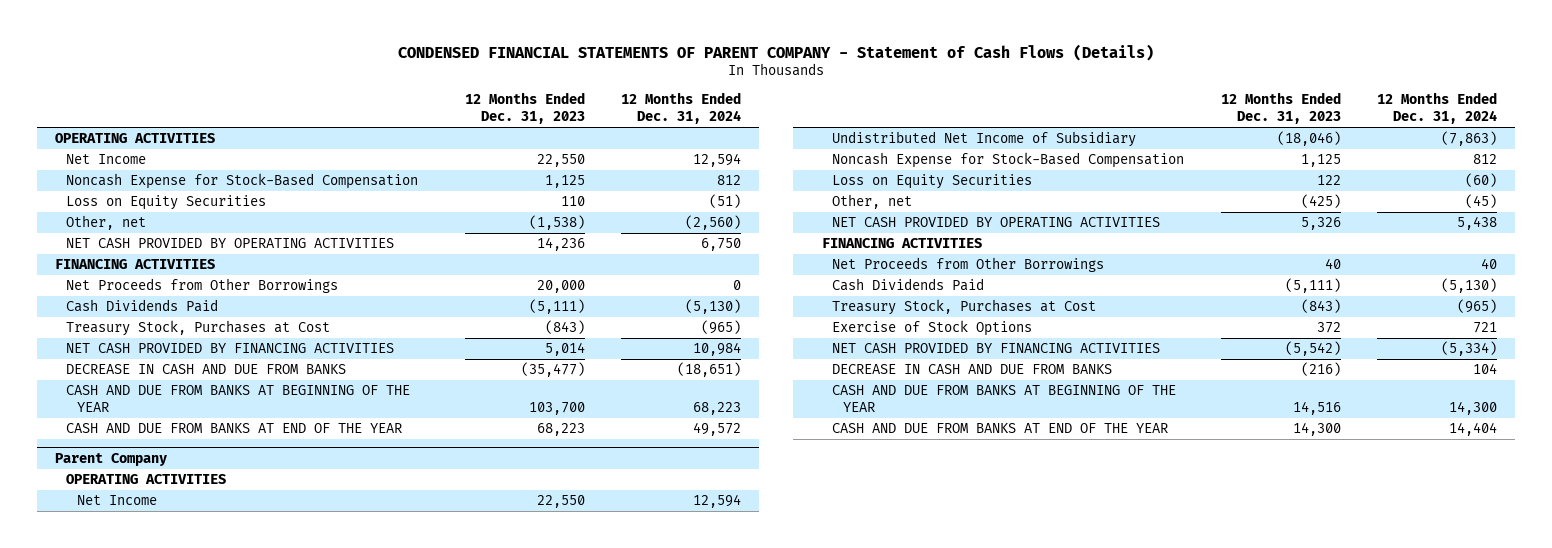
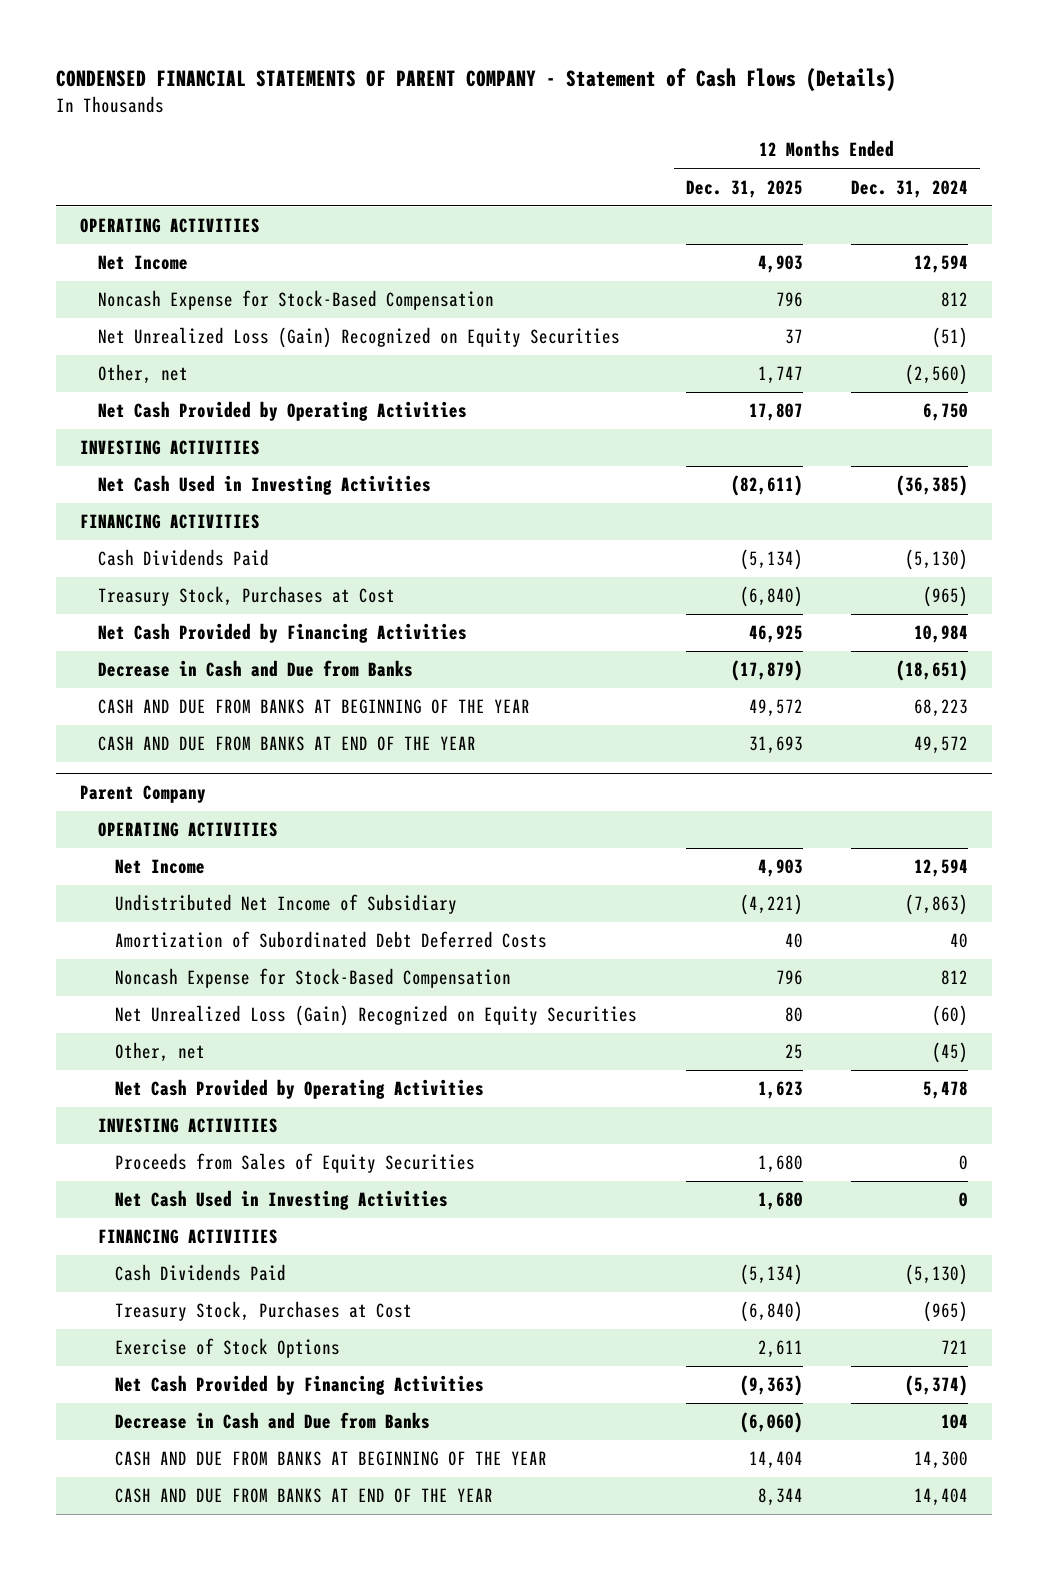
- | 12 Months Ended Dec. 31, 2023 | 12 Months Ended Dec. 31, 2024
+ | 12 Months Ended Dec. 31, 2025 | 12 Months Ended Dec. 31, 2024
- Loss on Equity Securities | 110 | (51)
+ Net Unrealized Loss (Gain) Recognized on Equity Securities | 37 | (51)
- NET CASH PROVIDED BY OPERATING ACTIVITIES | 14,236 | 6,750
+ Net Cash Provided by Operating Activities | 17,807 | 6,750
+ INVESTING ACTIVITIES
+ Net Cash Used in Investing Activities | (82,611) | (36,385)
- Net Proceeds from Other Borrowings | 20,000 | 0
- NET CASH PROVIDED BY FINANCING ACTIVITIES | 5,014 | 10,984
- DECREASE IN CASH AND DUE FROM BANKS | (35,477) | (18,651)
+ Net Cash Provided by Financing Activities | 46,925 | 10,984
+ Decrease in Cash and Due from Banks | (17,879) | (18,651)
@ Parent Company
+ Amortization of Subordinated Debt Deferred Costs | 40 | 40
- Loss on Equity Securities | 122 | (60)
+ Net Unrealized Loss (Gain) Recognized on Equity Securities | 80 | (60)
- NET CASH PROVIDED BY OPERATING ACTIVITIES | 5,326 | 5,438
+ Net Cash Provided by Operating Activities | 1,623 | 5,478
+ INVESTING ACTIVITIES
+ Proceeds from Sales of Equity Securities | 1,680 | 0
+ Net Cash Used in Investing Activities | 1,680 | 0
- Net Proceeds from Other Borrowings | 40 | 40
- NET CASH PROVIDED BY FINANCING ACTIVITIES | (5,542) | (5,334)
- DECREASE IN CASH AND DUE FROM BANKS | (216) | 104
+ Net Cash Provided by Financing Activities | (9,363) | (5,374)
+ Decrease in Cash and Due from Banks | (6,060) | 104

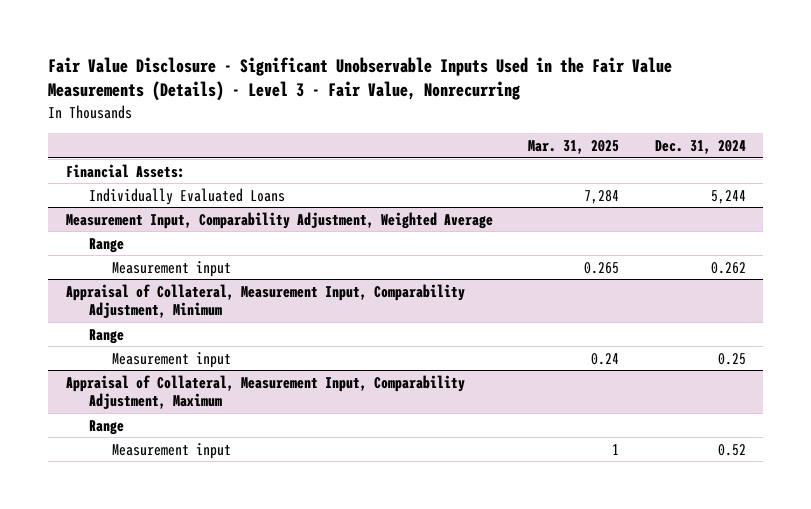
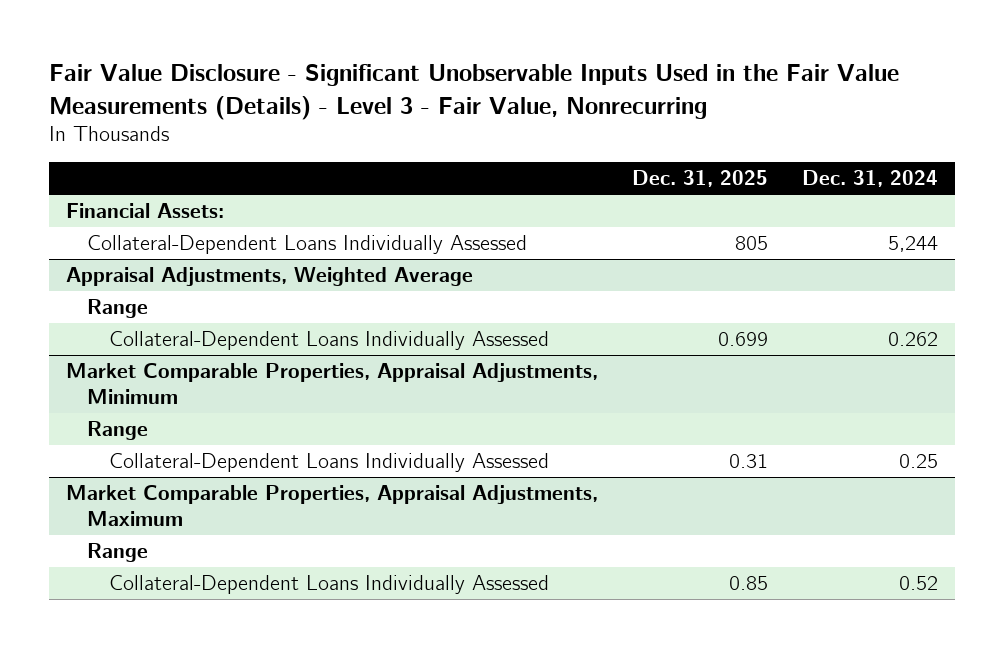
- | Mar. 31, 2025 | Dec. 31, 2024
+ | Dec. 31, 2025 | Dec. 31, 2024
- Individually Evaluated Loans | 7,284 | 5,244
- Measurement Input, Comparability Adjustment, Weighted Average
+ Collateral-Dependent Loans Individually Assessed | 805 | 5,244
+ Appraisal Adjustments, Weighted Average
- Measurement input | 0.265 | 0.262
- Appraisal of Collateral, Measurement Input, Comparability Adjustment, Minimum
+ Collateral-Dependent Loans Individually Assessed | 0.699 | 0.262
+ Market Comparable Properties, Appraisal Adjustments, Minimum
- Measurement input | 0.24 | 0.25
- Appraisal of Collateral, Measurement Input, Comparability Adjustment, Maximum
+ Collateral-Dependent Loans Individually Assessed | 0.31 | 0.25
+ Market Comparable Properties, Appraisal Adjustments, Maximum
- Measurement input | 1 | 0.52
+ Collateral-Dependent Loans Individually Assessed | 0.85 | 0.52

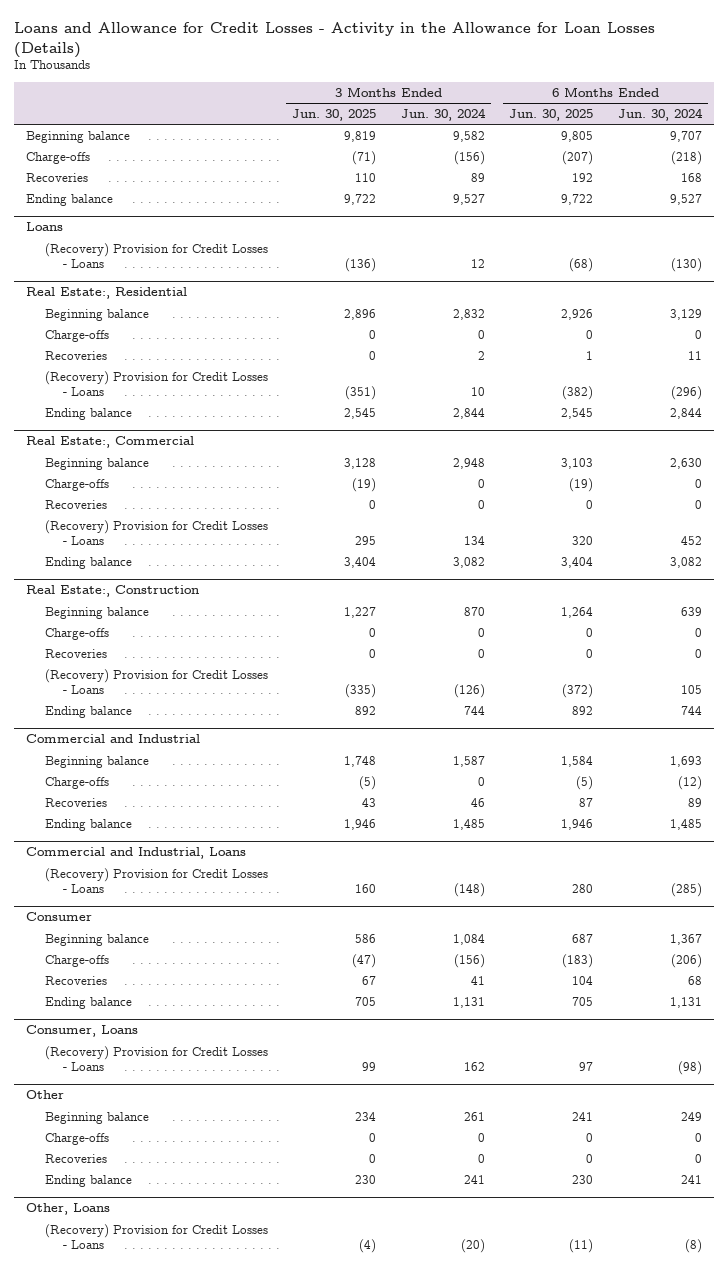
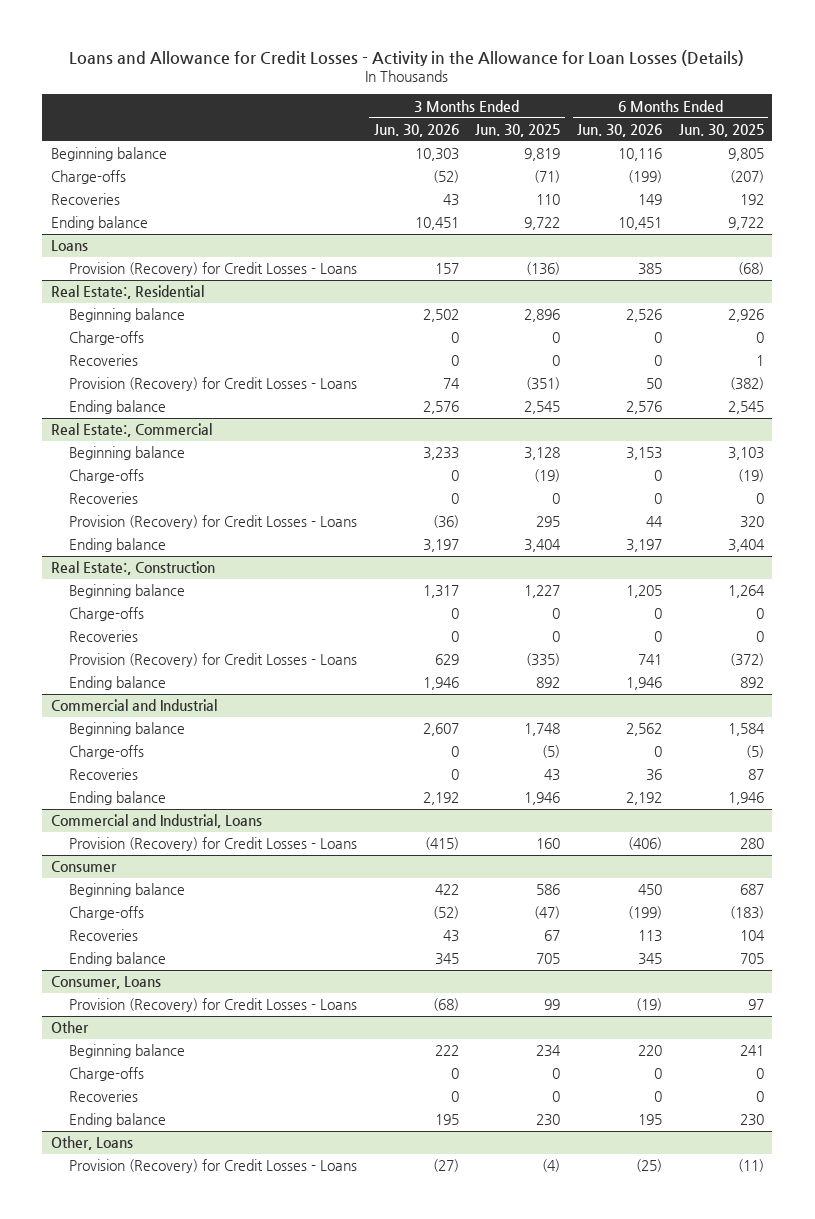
- | 3 Months Ended Jun. 30, 2025 | 3 Months Ended Jun. 30, 2024 | 6 Months Ended Jun. 30, 2025 | 6 Months Ended Jun. 30, 2024
+ | 3 Months Ended Jun. 30, 2026 | 3 Months Ended Jun. 30, 2025 | 6 Months Ended Jun. 30, 2026 | 6 Months Ended Jun. 30, 2025
@ Loans
- (Recovery) Provision for Credit Losses - Loans | (136) | 12 | (68) | (130)
+ Provision (Recovery) for Credit Losses - Loans | 157 | (136) | 385 | (68)
@ Real Estate:, Residential
- (Recovery) Provision for Credit Losses - Loans | (351) | 10 | (382) | (296)
+ Provision (Recovery) for Credit Losses - Loans | 74 | (351) | 50 | (382)
@ Real Estate:, Commercial
- (Recovery) Provision for Credit Losses - Loans | 295 | 134 | 320 | 452
+ Provision (Recovery) for Credit Losses - Loans | (36) | 295 | 44 | 320
@ Real Estate:, Construction
- (Recovery) Provision for Credit Losses - Loans | (335) | (126) | (372) | 105
+ Provision (Recovery) for Credit Losses - Loans | 629 | (335) | 741 | (372)
@ Commercial and Industrial, Loans
- (Recovery) Provision for Credit Losses - Loans | 160 | (148) | 280 | (285)
+ Provision (Recovery) for Credit Losses - Loans | (415) | 160 | (406) | 280
@ Consumer, Loans
- (Recovery) Provision for Credit Losses - Loans | 99 | 162 | 97 | (98)
+ Provision (Recovery) for Credit Losses - Loans | (68) | 99 | (19) | 97
@ Other, Loans
- (Recovery) Provision for Credit Losses - Loans | (4) | (20) | (11) | (8)
+ Provision (Recovery) for Credit Losses - Loans | (27) | (4) | (25) | (11)

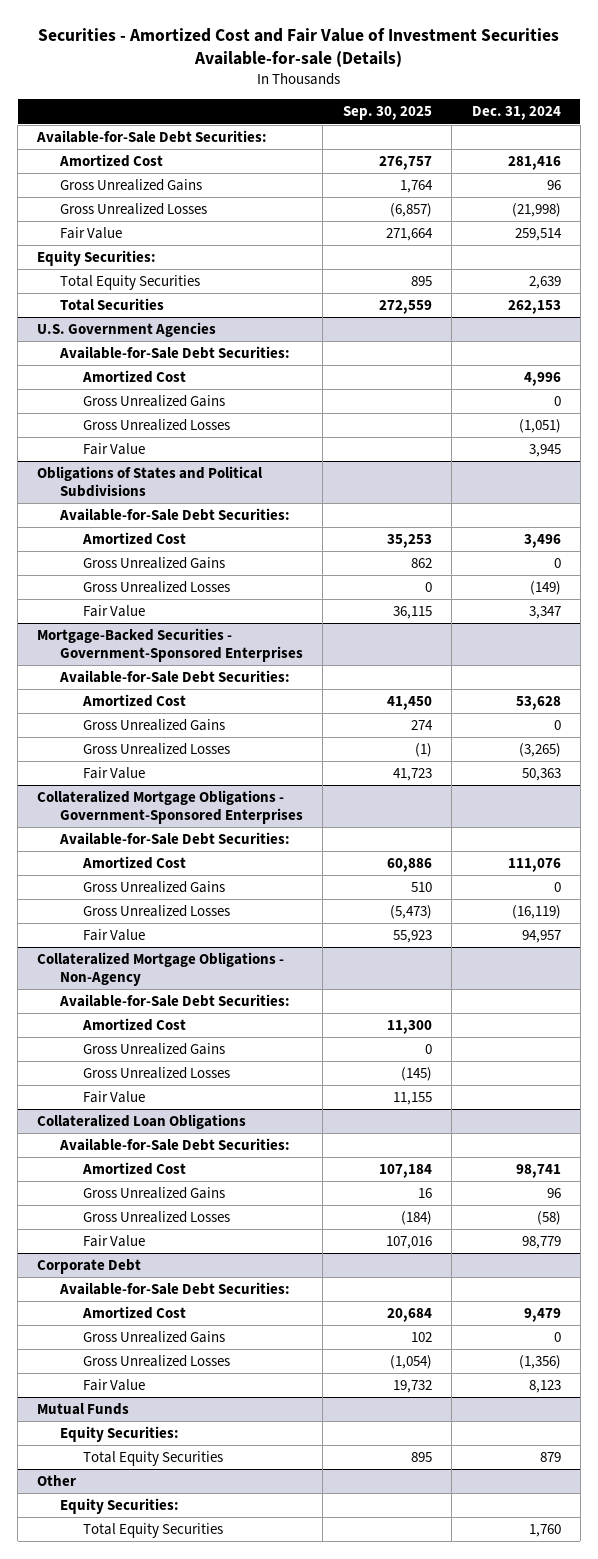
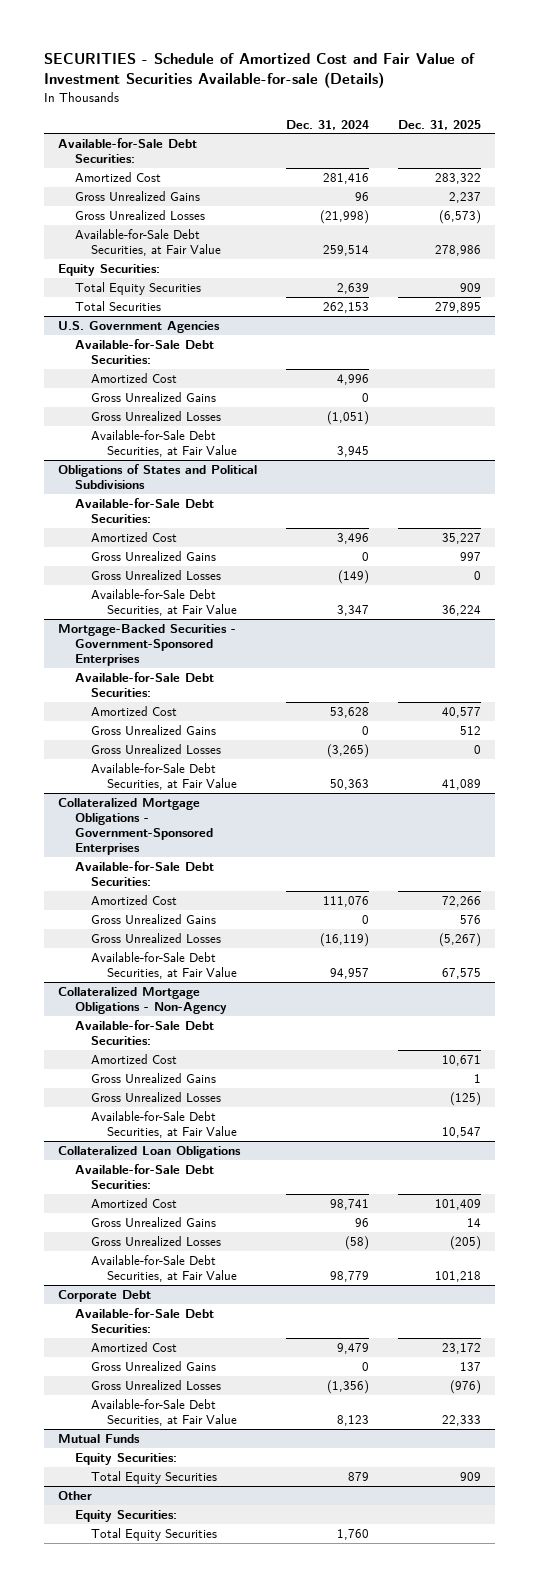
- Securities - Amortized Cost and Fair Value of Investment Securities Available-for-sale (Details)
+ SECURITIES - Schedule of Amortized Cost and Fair Value of Investment Securities Available-for-sale (Details)
- | Sep. 30, 2025 | Dec. 31, 2024
+ | Dec. 31, 2024 | Dec. 31, 2025
- Fair Value | 271,664 | 259,514
+ Available-for-Sale Debt Securities, at Fair Value | 259,514 | 278,986
@ U.S. Government Agencies
- Fair Value | | 3,945
+ Available-for-Sale Debt Securities, at Fair Value | 3,945 |
@ Obligations of States and Political Subdivisions
- Fair Value | 36,115 | 3,347
+ Available-for-Sale Debt Securities, at Fair Value | 3,347 | 36,224
@ Mortgage-Backed Securities - Government-Sponsored Enterprises
- Fair Value | 41,723 | 50,363
+ Available-for-Sale Debt Securities, at Fair Value | 50,363 | 41,089
@ Collateralized Mortgage Obligations - Government-Sponsored Enterprises
- Fair Value | 55,923 | 94,957
+ Available-for-Sale Debt Securities, at Fair Value | 94,957 | 67,575
@ Collateralized Mortgage Obligations - Non-Agency
- Fair Value | 11,155 |
+ Available-for-Sale Debt Securities, at Fair Value | | 10,547
@ Collateralized Loan Obligations
- Fair Value | 107,016 | 98,779
+ Available-for-Sale Debt Securities, at Fair Value | 98,779 | 101,218
@ Corporate Debt
- Fair Value | 19,732 | 8,123
+ Available-for-Sale Debt Securities, at Fair Value | 8,123 | 22,333

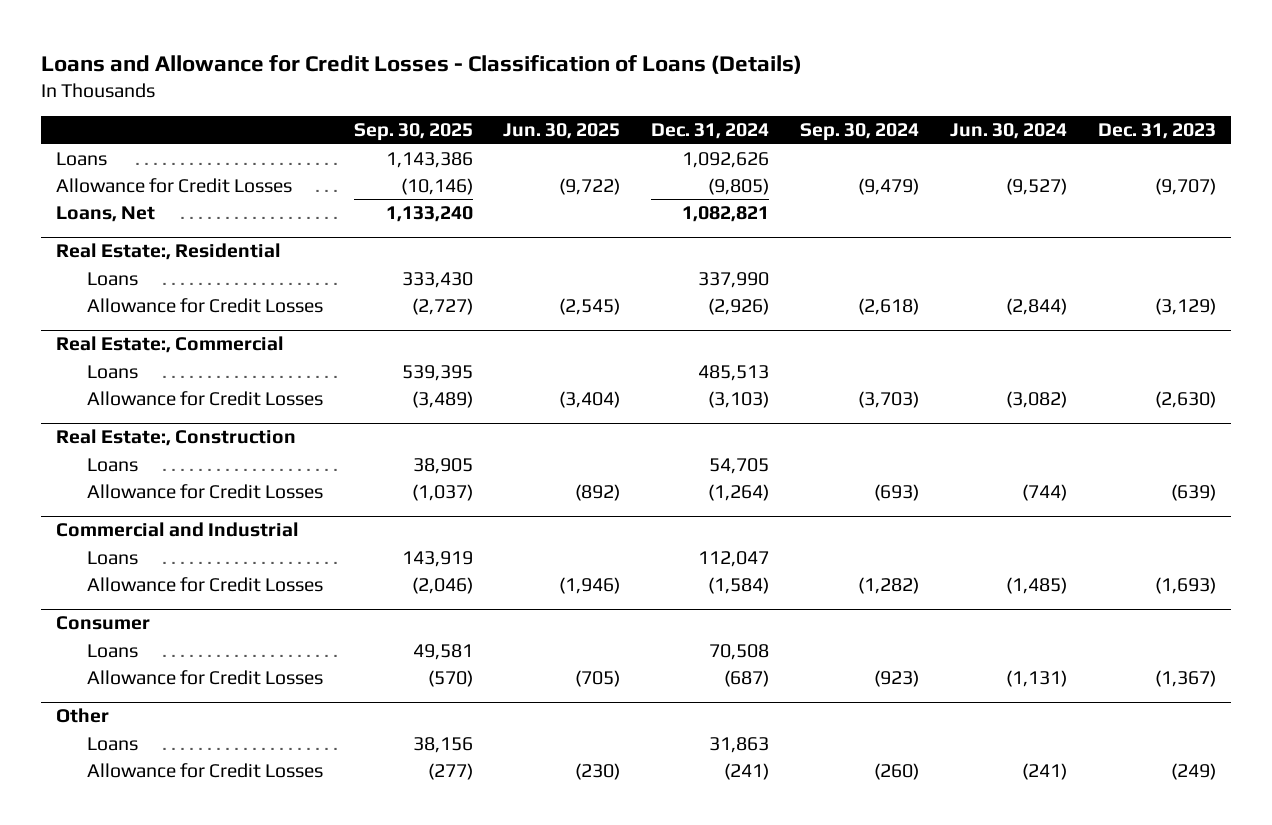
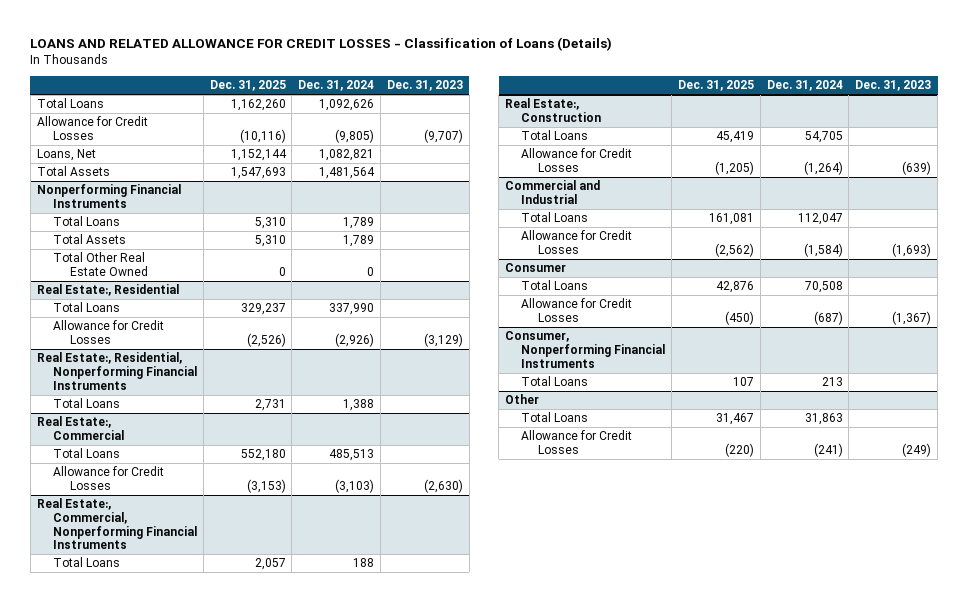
- Loans and Allowance for Credit Losses - Classification of Loans (Details)
+ LOANS AND RELATED ALLOWANCE FOR CREDIT LOSSES - Classification of Loans (Details)
- | Sep. 30, 2025 | Jun. 30, 2025 | Dec. 31, 2024 | Sep. 30, 2024 | Jun. 30, 2024 | Dec. 31, 2023
+ | Dec. 31, 2025 | Dec. 31, 2024 | Dec. 31, 2023
- Loans | 1,143,386 | | 1,092,626 | | |
+ Total Loans | 1,162,260 | 1,092,626 |
+ Total Assets | 1,547,693 | 1,481,564 |
+ Nonperforming Financial Instruments
+ Total Loans | 5,310 | 1,789 |
+ Total Assets | 5,310 | 1,789 |
+ Total Other Real Estate Owned | 0 | 0 |
@ Real Estate:, Residential
- Loans | 333,430 | | 337,990 | | |
+ Total Loans | 329,237 | 337,990 |
+ Real Estate:, Residential, Nonperforming Financial Instruments
+ Total Loans | 2,731 | 1,388 |
@ Real Estate:, Commercial
- Loans | 539,395 | | 485,513 | | |
+ Total Loans | 552,180 | 485,513 |
+ Real Estate:, Commercial, Nonperforming Financial Instruments
+ Total Loans | 2,057 | 188 |
@ Real Estate:, Construction
- Loans | 38,905 | | 54,705 | | |
+ Total Loans | 45,419 | 54,705 |
@ Commercial and Industrial
- Loans | 143,919 | | 112,047 | | |
+ Total Loans | 161,081 | 112,047 |
@ Consumer
- Loans | 49,581 | | 70,508 | | |
+ Total Loans | 42,876 | 70,508 |
+ Consumer, Nonperforming Financial Instruments
+ Total Loans | 107 | 213 |
@ Other
- Loans | 38,156 | | 31,863 | | |
+ Total Loans | 31,467 | 31,863 |

